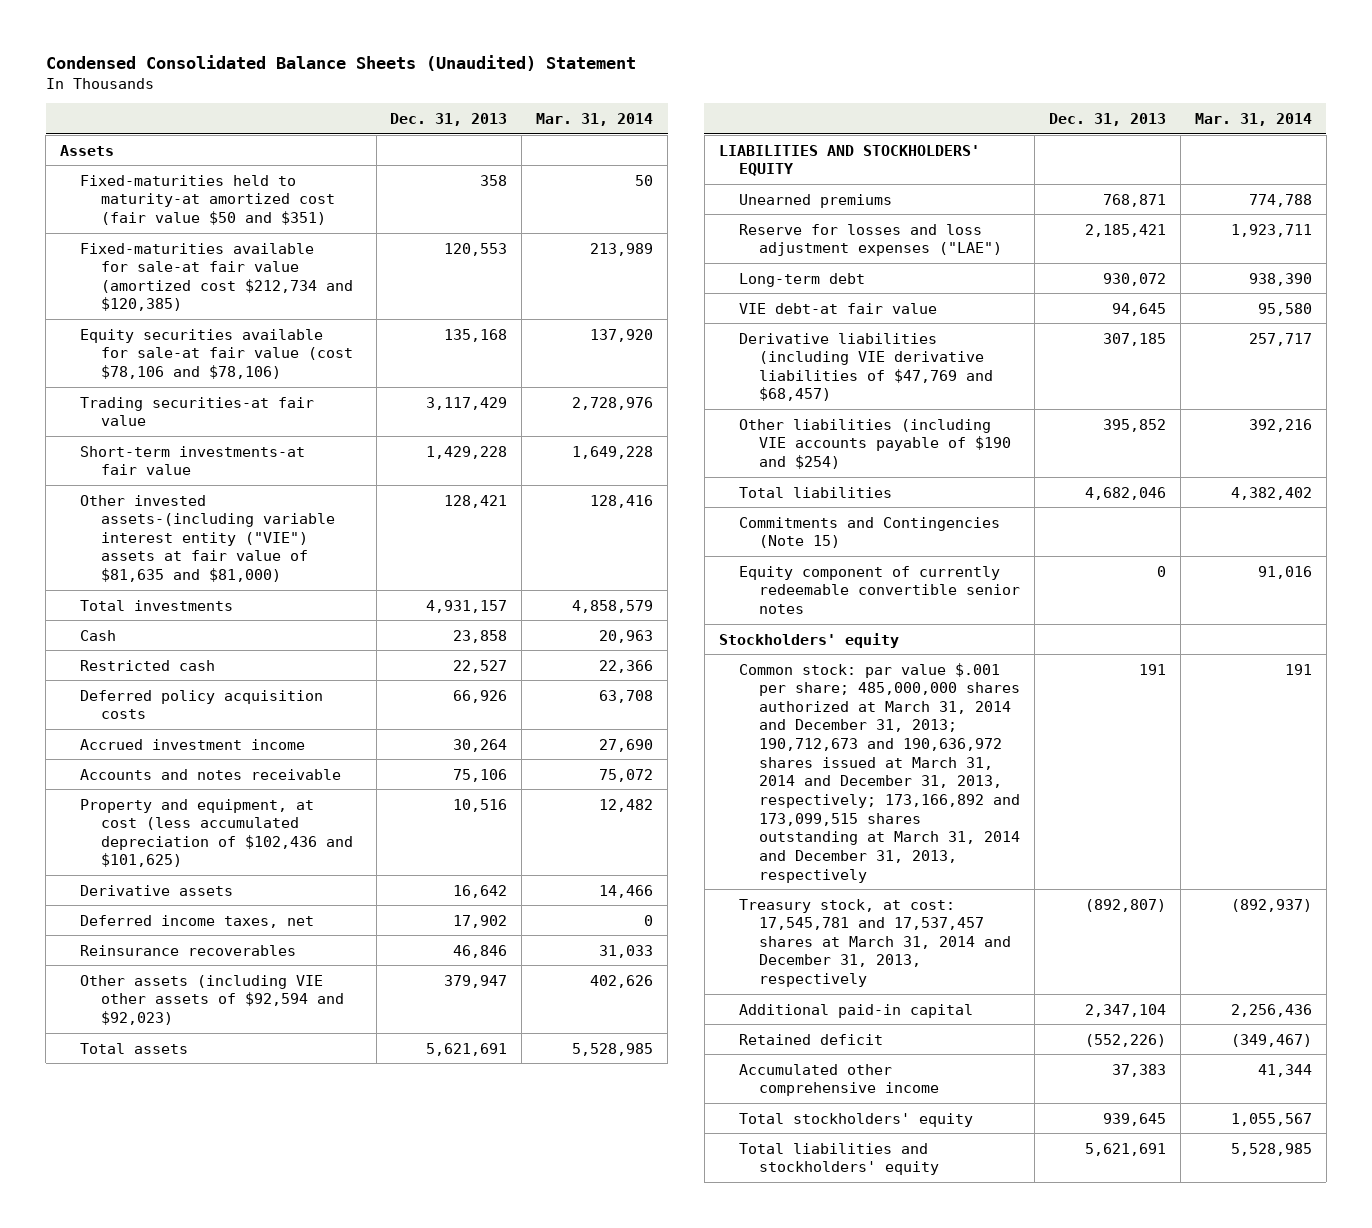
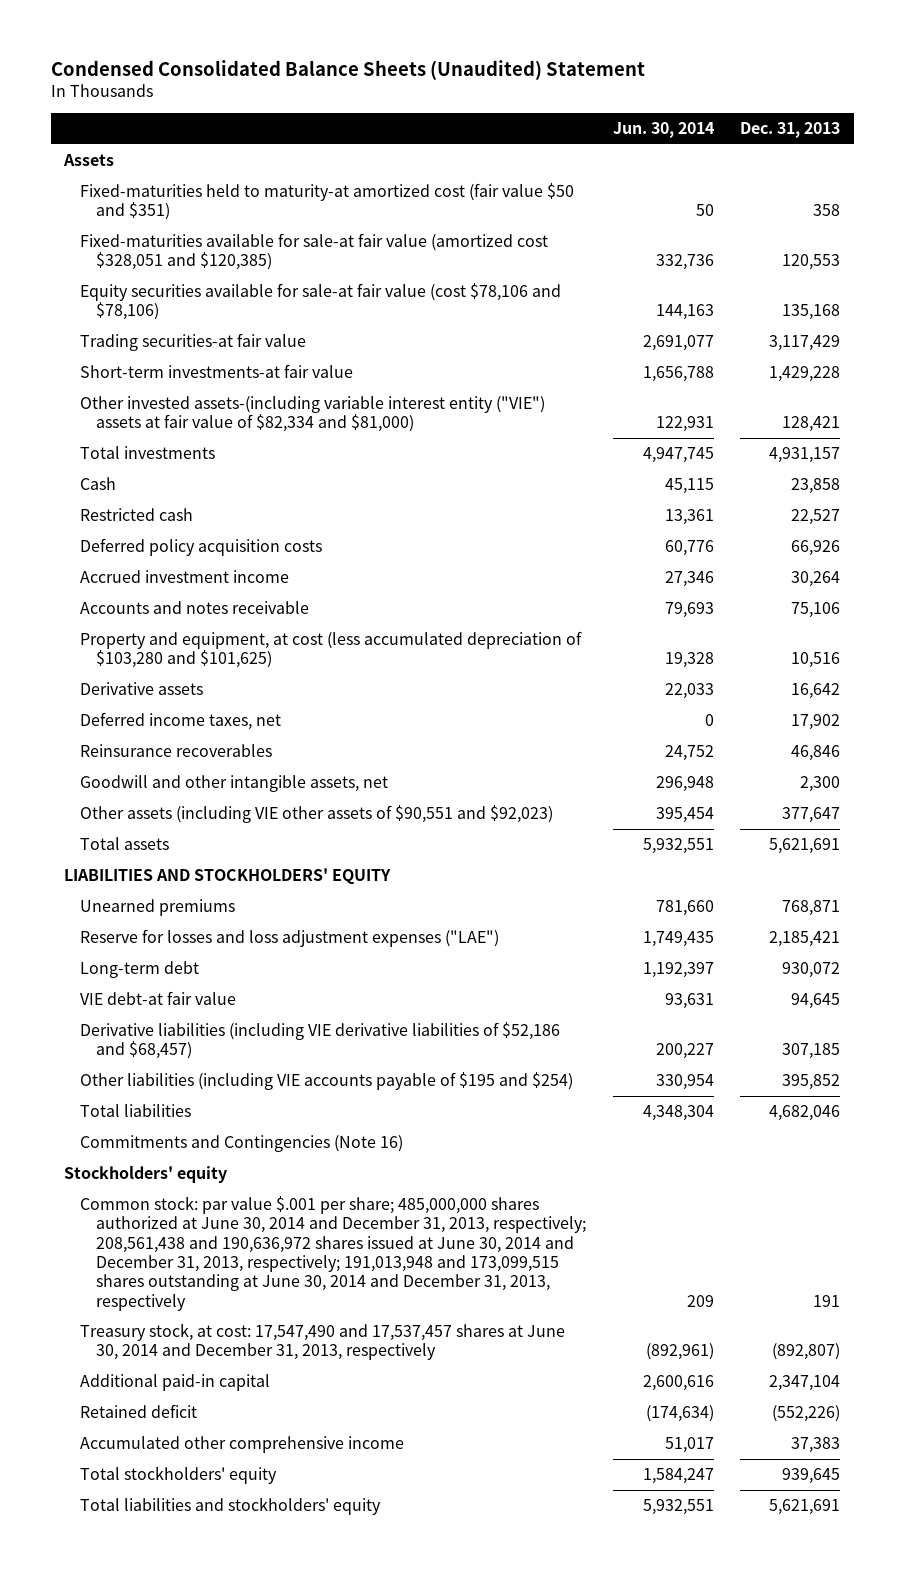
- | Dec. 31, 2013 | Mar. 31, 2014
+ | Jun. 30, 2014 | Dec. 31, 2013
- Fixed-maturities available for sale-at fair value (amortized cost $212,734 and $120,385) | 120,553 | 213,989
+ Fixed-maturities available for sale-at fair value (amortized cost $328,051 and $120,385) | 332,736 | 120,553
- Other invested assets-(including variable interest entity ("VIE") assets at fair value of $81,635 and $81,000) | 128,421 | 128,416
+ Other invested assets-(including variable interest entity ("VIE") assets at fair value of $82,334 and $81,000) | 122,931 | 128,421
- Property and equipment, at cost (less accumulated depreciation of $102,436 and $101,625) | 10,516 | 12,482
+ Property and equipment, at cost (less accumulated depreciation of $103,280 and $101,625) | 19,328 | 10,516
- Other assets (including VIE other assets of $92,594 and $92,023) | 379,947 | 402,626
+ Goodwill and other intangible assets, net | 296,948 | 2,300
+ Other assets (including VIE other assets of $90,551 and $92,023) | 395,454 | 377,647
- Derivative liabilities (including VIE derivative liabilities of $47,769 and $68,457) | 307,185 | 257,717
- Other liabilities (including VIE accounts payable of $190 and $254) | 395,852 | 392,216
+ Derivative liabilities (including VIE derivative liabilities of $52,186 and $68,457) | 200,227 | 307,185
+ Other liabilities (including VIE accounts payable of $195 and $254) | 330,954 | 395,852
- Commitments and Contingencies (Note 15)
- Equity component of currently redeemable convertible senior notes | 0 | 91,016
+ Commitments and Contingencies (Note 16)
- Common stock: par value $.001 per share; 485,000,000 shares authorized at March 31, 2014 and December 31, 2013; 190,712,673 and 190,636,972 shares issued at March 31, 2014 and December 31, 2013, respectively; 173,166,892 and 173,099,515 shares outstanding at March 31, 2014 and December 31, 2013, respectively | 191 | 191
- Treasury stock, at cost: 17,545,781 and 17,537,457 shares at March 31, 2014 and December 31, 2013, respectively | (892,807) | (892,937)
+ Common stock: par value $.001 per share; 485,000,000 shares authorized at June 30, 2014 and December 31, 2013, respectively; 208,561,438 and 190,636,972 shares issued at June 30, 2014 and December 31, 2013, respectively; 191,013,948 and 173,099,515 shares outstanding at June 30, 2014 and December 31, 2013, respectively | 209 | 191
+ Treasury stock, at cost: 17,547,490 and 17,537,457 shares at June 30, 2014 and December 31, 2013, respectively | (892,961) | (892,807)

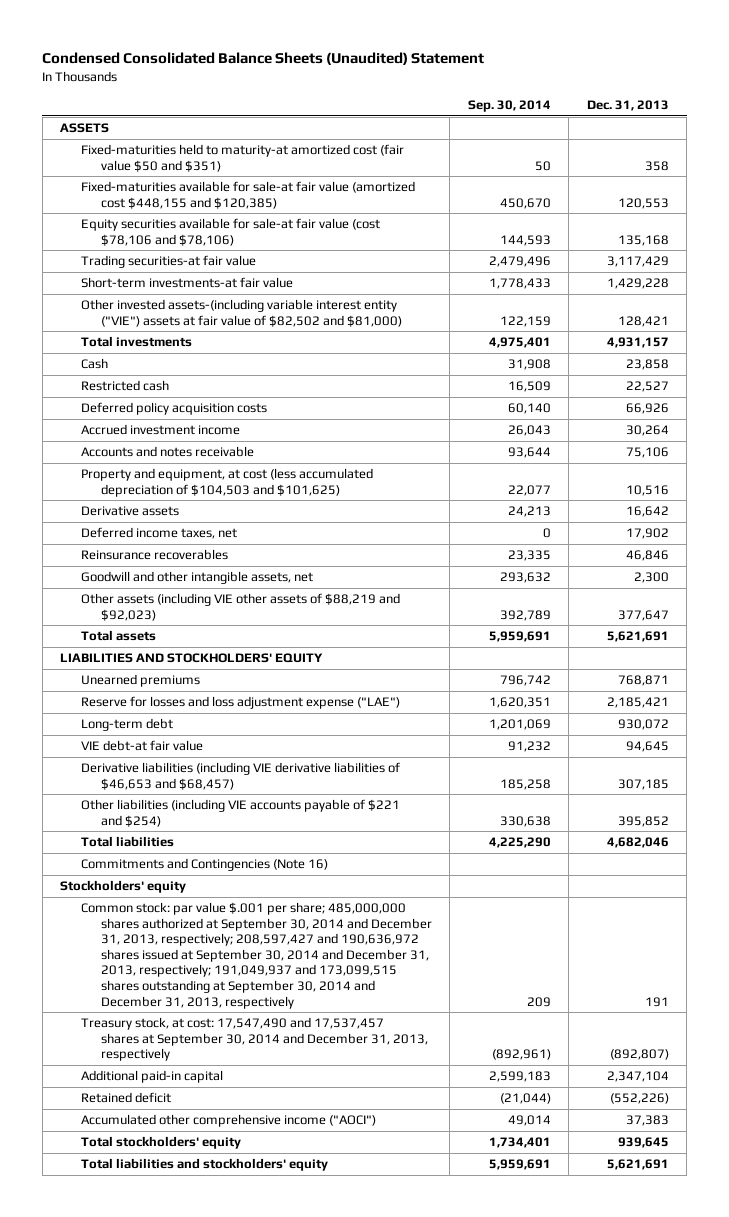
- | Jun. 30, 2014 | Dec. 31, 2013
+ | Sep. 30, 2014 | Dec. 31, 2013
- Assets
+ ASSETS
- Fixed-maturities available for sale-at fair value (amortized cost $328,051 and $120,385) | 332,736 | 120,553
+ Fixed-maturities available for sale-at fair value (amortized cost $448,155 and $120,385) | 450,670 | 120,553
- Other invested assets-(including variable interest entity ("VIE") assets at fair value of $82,334 and $81,000) | 122,931 | 128,421
+ Other invested assets-(including variable interest entity ("VIE") assets at fair value of $82,502 and $81,000) | 122,159 | 128,421
- Property and equipment, at cost (less accumulated depreciation of $103,280 and $101,625) | 19,328 | 10,516
+ Property and equipment, at cost (less accumulated depreciation of $104,503 and $101,625) | 22,077 | 10,516
- Other assets (including VIE other assets of $90,551 and $92,023) | 395,454 | 377,647
+ Other assets (including VIE other assets of $88,219 and $92,023) | 392,789 | 377,647
- Reserve for losses and loss adjustment expenses ("LAE") | 1,749,435 | 2,185,421
+ Reserve for losses and loss adjustment expense ("LAE") | 1,620,351 | 2,185,421
- Derivative liabilities (including VIE derivative liabilities of $52,186 and $68,457) | 200,227 | 307,185
- Other liabilities (including VIE accounts payable of $195 and $254) | 330,954 | 395,852
+ Derivative liabilities (including VIE derivative liabilities of $46,653 and $68,457) | 185,258 | 307,185
+ Other liabilities (including VIE accounts payable of $221 and $254) | 330,638 | 395,852
- Common stock: par value $.001 per share; 485,000,000 shares authorized at June 30, 2014 and December 31, 2013, respectively; 208,561,438 and 190,636,972 shares issued at June 30, 2014 and December 31, 2013, respectively; 191,013,948 and 173,099,515 shares outstanding at June 30, 2014 and December 31, 2013, respectively | 209 | 191
- Treasury stock, at cost: 17,547,490 and 17,537,457 shares at June 30, 2014 and December 31, 2013, respectively | (892,961) | (892,807)
+ Common stock: par value $.001 per share; 485,000,000 shares authorized at September 30, 2014 and December 31, 2013, respectively; 208,597,427 and 190,636,972 shares issued at September 30, 2014 and December 31, 2013, respectively; 191,049,937 and 173,099,515 shares outstanding at September 30, 2014 and December 31, 2013, respectively | 209 | 191
+ Treasury stock, at cost: 17,547,490 and 17,537,457 shares at September 30, 2014 and December 31, 2013, respectively | (892,961) | (892,807)
- Accumulated other comprehensive income | 51,017 | 37,383
+ Accumulated other comprehensive income ("AOCI") | 49,014 | 37,383

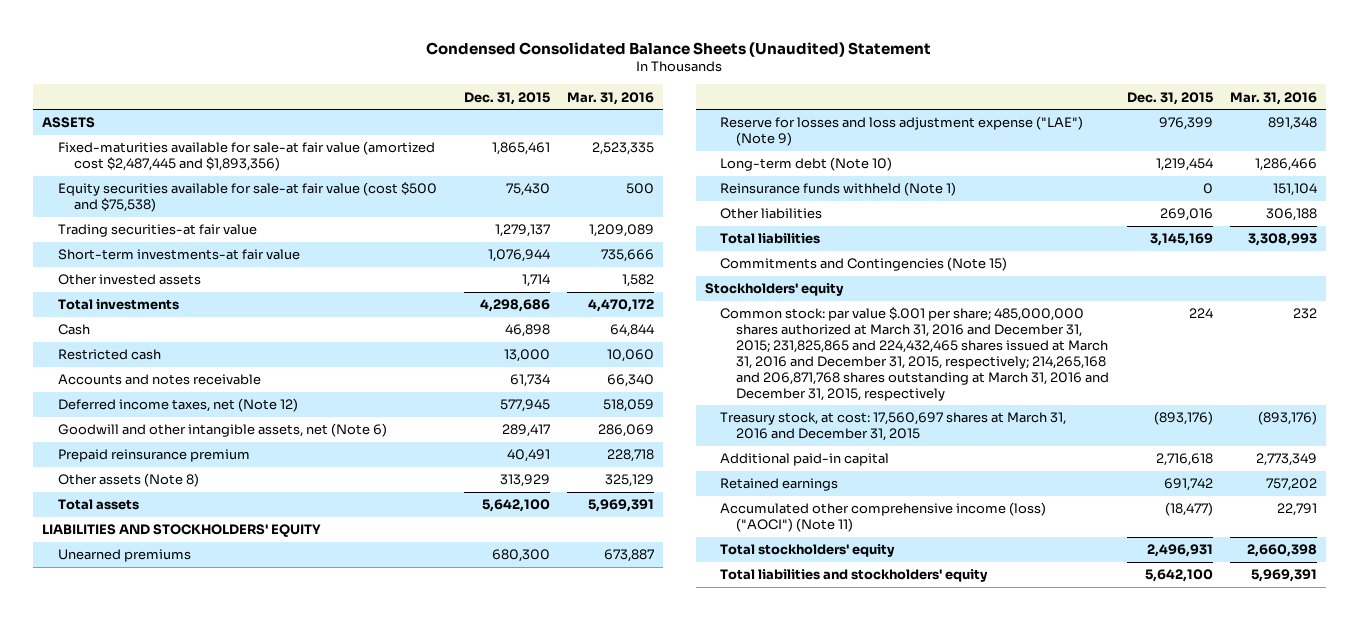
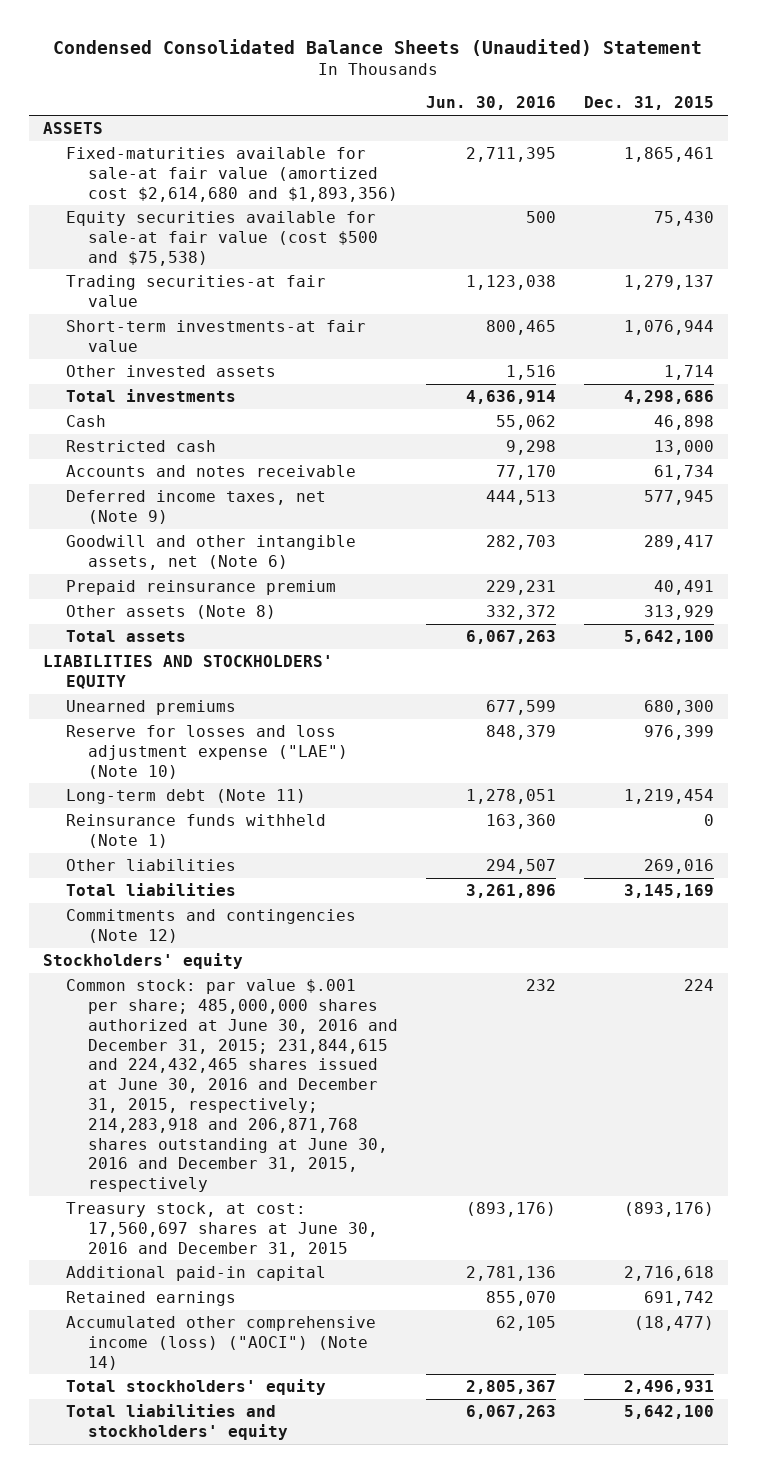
- | Dec. 31, 2015 | Mar. 31, 2016
+ | Jun. 30, 2016 | Dec. 31, 2015
- Fixed-maturities available for sale-at fair value (amortized cost $2,487,445 and $1,893,356) | 1,865,461 | 2,523,335
+ Fixed-maturities available for sale-at fair value (amortized cost $2,614,680 and $1,893,356) | 2,711,395 | 1,865,461
- Deferred income taxes, net (Note 12) | 577,945 | 518,059
+ Deferred income taxes, net (Note 9) | 444,513 | 577,945
- Reserve for losses and loss adjustment expense ("LAE") (Note 9) | 976,399 | 891,348
- Long-term debt (Note 10) | 1,219,454 | 1,286,466
+ Reserve for losses and loss adjustment expense ("LAE") (Note 10) | 848,379 | 976,399
+ Long-term debt (Note 11) | 1,278,051 | 1,219,454
- Commitments and Contingencies (Note 15)
+ Commitments and contingencies (Note 12)
- Common stock: par value $.001 per share; 485,000,000 shares authorized at March 31, 2016 and December 31, 2015; 231,825,865 and 224,432,465 shares issued at March 31, 2016 and December 31, 2015, respectively; 214,265,168 and 206,871,768 shares outstanding at March 31, 2016 and December 31, 2015, respectively | 224 | 232
- Treasury stock, at cost: 17,560,697 shares at March 31, 2016 and December 31, 2015 | (893,176) | (893,176)
+ Common stock: par value $.001 per share; 485,000,000 shares authorized at June 30, 2016 and December 31, 2015; 231,844,615 and 224,432,465 shares issued at June 30, 2016 and December 31, 2015, respectively; 214,283,918 and 206,871,768 shares outstanding at June 30, 2016 and December 31, 2015, respectively | 232 | 224
+ Treasury stock, at cost: 17,560,697 shares at June 30, 2016 and December 31, 2015 | (893,176) | (893,176)
- Accumulated other comprehensive income (loss) ("AOCI") (Note 11) | (18,477) | 22,791
+ Accumulated other comprehensive income (loss) ("AOCI") (Note 14) | 62,105 | (18,477)

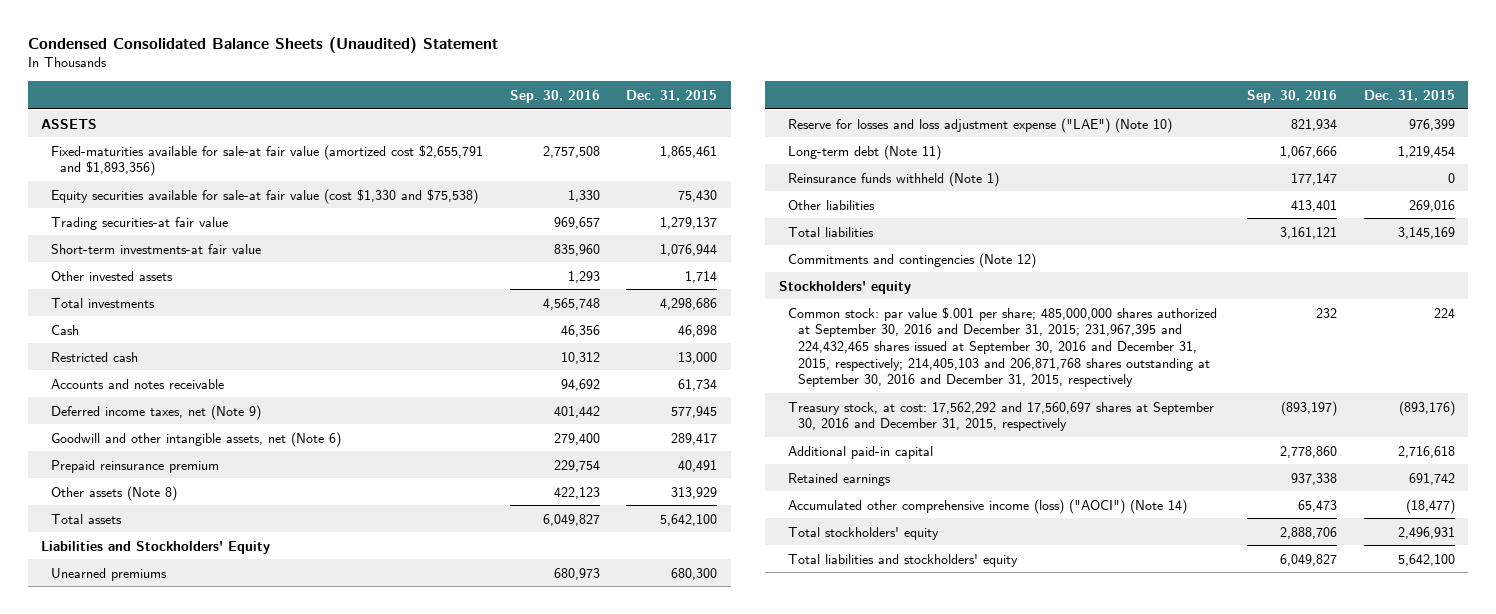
- | Jun. 30, 2016 | Dec. 31, 2015
+ | Sep. 30, 2016 | Dec. 31, 2015
- Fixed-maturities available for sale-at fair value (amortized cost $2,614,680 and $1,893,356) | 2,711,395 | 1,865,461
- Equity securities available for sale-at fair value (cost $500 and $75,538) | 500 | 75,430
+ Fixed-maturities available for sale-at fair value (amortized cost $2,655,791 and $1,893,356) | 2,757,508 | 1,865,461
+ Equity securities available for sale-at fair value (cost $1,330 and $75,538) | 1,330 | 75,430
- LIABILITIES AND STOCKHOLDERS' EQUITY
+ Liabilities and Stockholders' Equity
- Common stock: par value $.001 per share; 485,000,000 shares authorized at June 30, 2016 and December 31, 2015; 231,844,615 and 224,432,465 shares issued at June 30, 2016 and December 31, 2015, respectively; 214,283,918 and 206,871,768 shares outstanding at June 30, 2016 and December 31, 2015, respectively | 232 | 224
- Treasury stock, at cost: 17,560,697 shares at June 30, 2016 and December 31, 2015 | (893,176) | (893,176)
+ Common stock: par value $.001 per share; 485,000,000 shares authorized at September 30, 2016 and December 31, 2015; 231,967,395 and 224,432,465 shares issued at September 30, 2016 and December 31, 2015, respectively; 214,405,103 and 206,871,768 shares outstanding at September 30, 2016 and December 31, 2015, respectively | 232 | 224
+ Treasury stock, at cost: 17,562,292 and 17,560,697 shares at September 30, 2016 and December 31, 2015, respectively | (893,197) | (893,176)

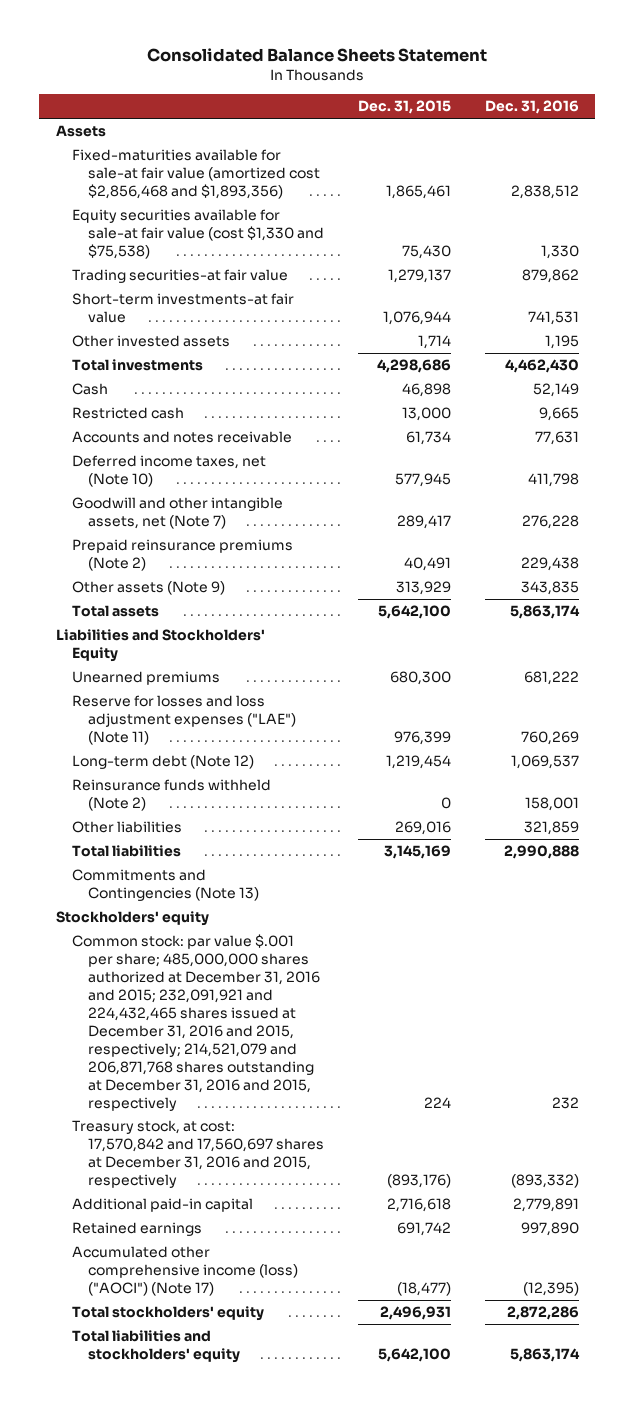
- Condensed Consolidated Balance Sheets (Unaudited) Statement
+ Consolidated Balance Sheets Statement
- | Sep. 30, 2016 | Dec. 31, 2015
+ | Dec. 31, 2015 | Dec. 31, 2016
- ASSETS
- Fixed-maturities available for sale-at fair value (amortized cost $2,655,791 and $1,893,356) | 2,757,508 | 1,865,461
+ Assets
+ Fixed-maturities available for sale-at fair value (amortized cost $2,856,468 and $1,893,356) | 1,865,461 | 2,838,512
- Deferred income taxes, net (Note 9) | 401,442 | 577,945
- Goodwill and other intangible assets, net (Note 6) | 279,400 | 289,417
- Prepaid reinsurance premium | 229,754 | 40,491
- Other assets (Note 8) | 422,123 | 313,929
+ Deferred income taxes, net (Note 10) | 577,945 | 411,798
+ Goodwill and other intangible assets, net (Note 7) | 289,417 | 276,228
+ Prepaid reinsurance premiums (Note 2) | 40,491 | 229,438
+ Other assets (Note 9) | 313,929 | 343,835
- Reserve for losses and loss adjustment expense ("LAE") (Note 10) | 821,934 | 976,399
- Long-term debt (Note 11) | 1,067,666 | 1,219,454
- Reinsurance funds withheld (Note 1) | 177,147 | 0
+ Reserve for losses and loss adjustment expenses ("LAE") (Note 11) | 976,399 | 760,269
+ Long-term debt (Note 12) | 1,219,454 | 1,069,537
+ Reinsurance funds withheld (Note 2) | 0 | 158,001
- Commitments and contingencies (Note 12)
+ Commitments and Contingencies (Note 13)
- Common stock: par value $.001 per share; 485,000,000 shares authorized at September 30, 2016 and December 31, 2015; 231,967,395 and 224,432,465 shares issued at September 30, 2016 and December 31, 2015, respectively; 214,405,103 and 206,871,768 shares outstanding at September 30, 2016 and December 31, 2015, respectively | 232 | 224
- Treasury stock, at cost: 17,562,292 and 17,560,697 shares at September 30, 2016 and December 31, 2015, respectively | (893,197) | (893,176)
+ Common stock: par value $.001 per share; 485,000,000 shares authorized at December 31, 2016 and 2015; 232,091,921 and 224,432,465 shares issued at December 31, 2016 and 2015, respectively; 214,521,079 and 206,871,768 shares outstanding at December 31, 2016 and 2015, respectively | 224 | 232
+ Treasury stock, at cost: 17,570,842 and 17,560,697 shares at December 31, 2016 and 2015, respectively | (893,176) | (893,332)
- Accumulated other comprehensive income (loss) ("AOCI") (Note 14) | 65,473 | (18,477)
+ Accumulated other comprehensive income (loss) ("AOCI") (Note 17) | (18,477) | (12,395)

